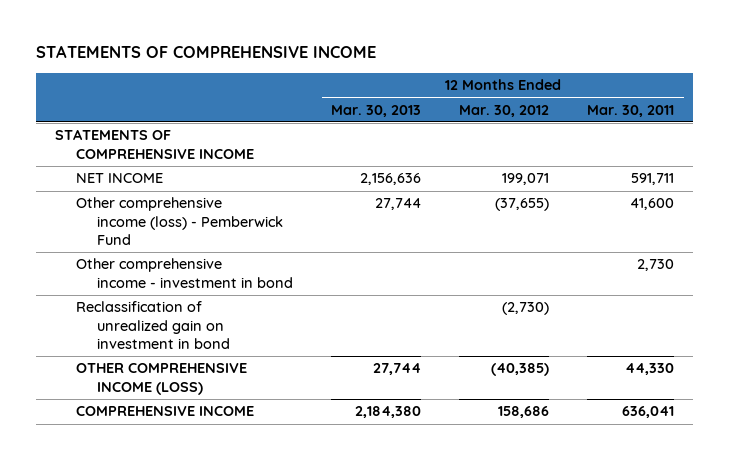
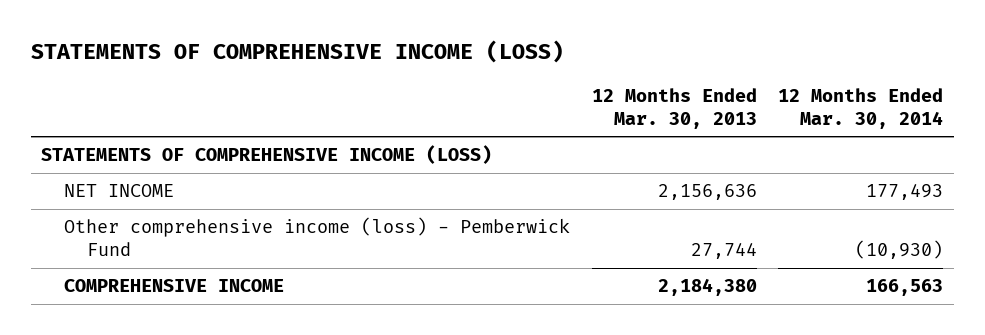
- STATEMENTS OF COMPREHENSIVE INCOME
+ STATEMENTS OF COMPREHENSIVE INCOME (LOSS)
- | 12 Months Ended Mar. 30, 2013 | 12 Months Ended Mar. 30, 2012 | 12 Months Ended Mar. 30, 2011
+ | 12 Months Ended Mar. 30, 2013 | 12 Months Ended Mar. 30, 2014
- STATEMENTS OF COMPREHENSIVE INCOME
+ STATEMENTS OF COMPREHENSIVE INCOME (LOSS)
- Other comprehensive income - investment in bond | | | 2,730
- Reclassification of unrealized gain on investment in bond | | (2,730) |
- OTHER COMPREHENSIVE INCOME (LOSS) | 27,744 | (40,385) | 44,330

